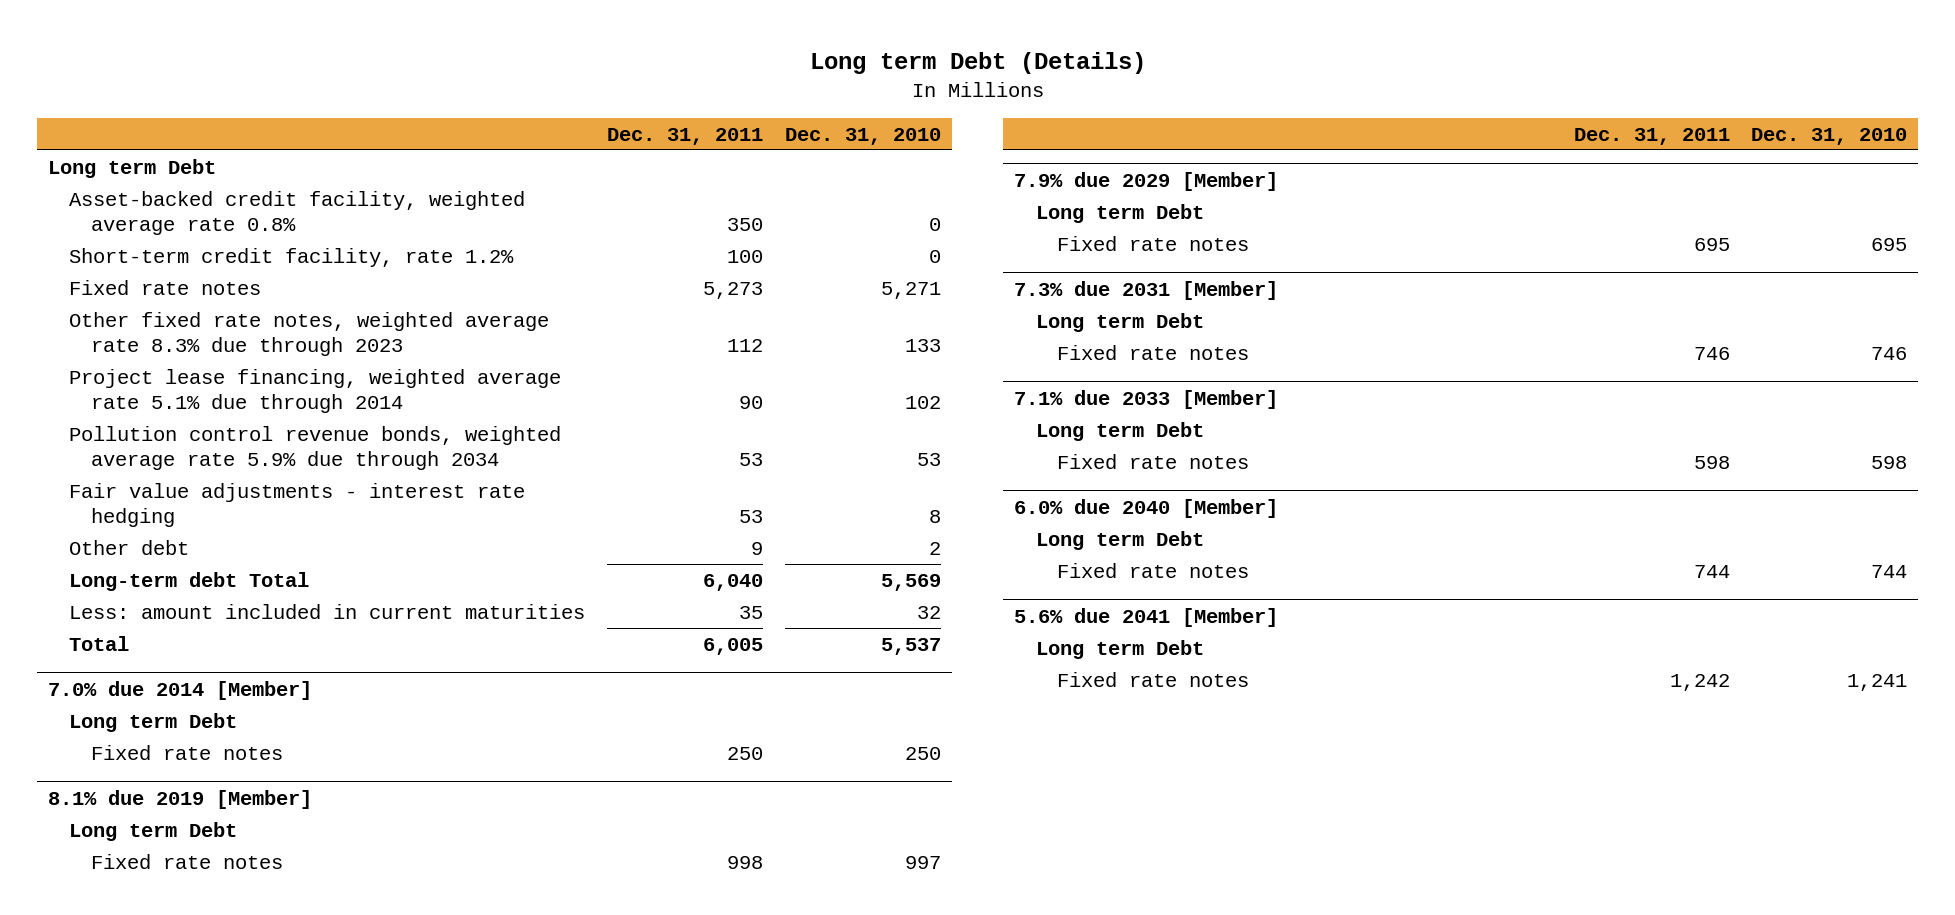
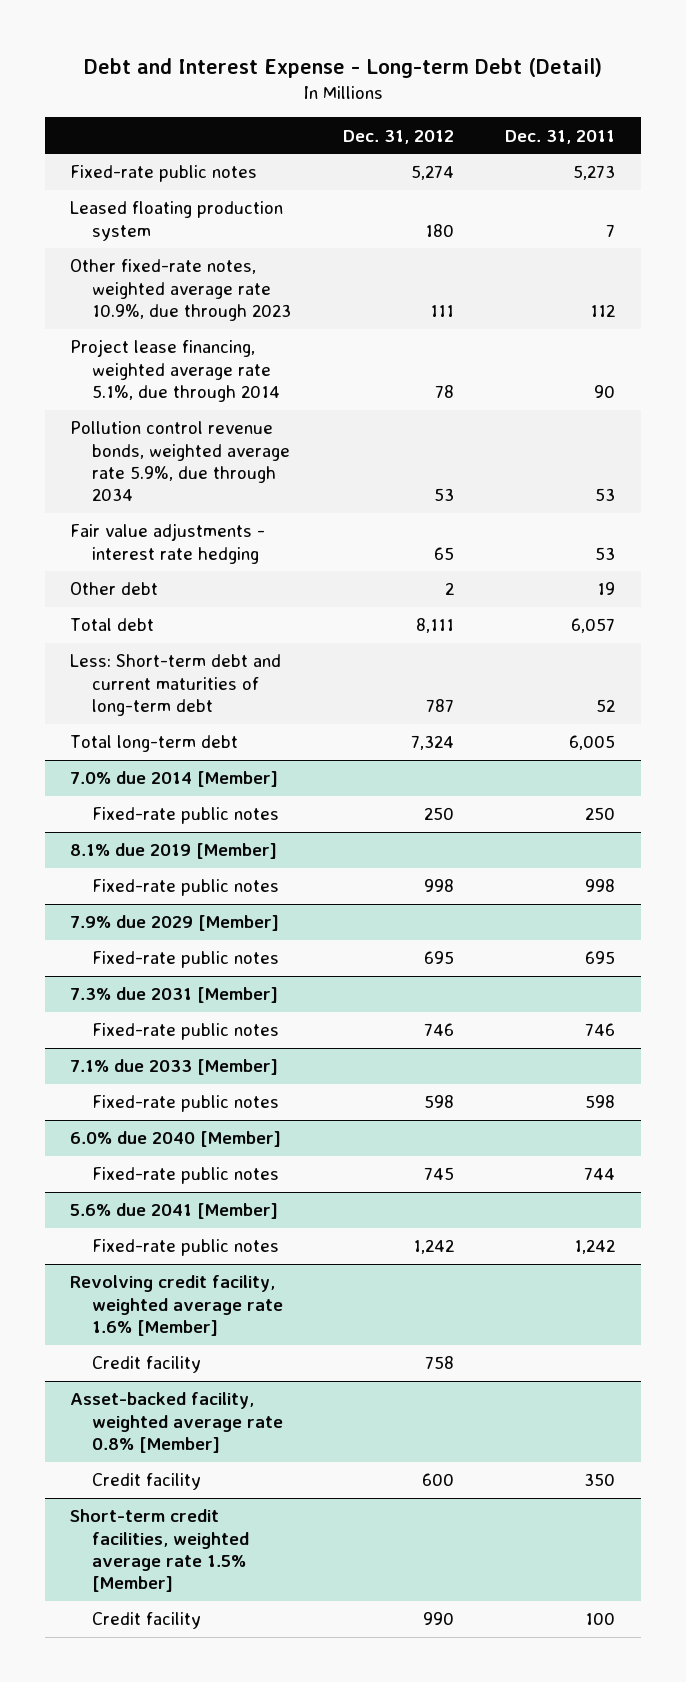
- Long term Debt (Details)
+ Debt and Interest Expense - Long-term Debt (Detail)
- | Dec. 31, 2011 | Dec. 31, 2010
+ | Dec. 31, 2012 | Dec. 31, 2011
- Long term Debt
- Asset-backed credit facility, weighted average rate 0.8% | 350 | 0
- Short-term credit facility, rate 1.2% | 100 | 0
- Fixed rate notes | 5,273 | 5,271
- Other fixed rate notes, weighted average rate 8.3% due through 2023 | 112 | 133
- Project lease financing, weighted average rate 5.1% due through 2014 | 90 | 102
- Pollution control revenue bonds, weighted average rate 5.9% due through 2034 | 53 | 53
+ Fixed-rate public notes | 5,274 | 5,273
+ Leased floating production system | 180 | 7
+ Other fixed-rate notes, weighted average rate 10.9%, due through 2023 | 111 | 112
+ Project lease financing, weighted average rate 5.1%, due through 2014 | 78 | 90
+ Pollution control revenue bonds, weighted average rate 5.9%, due through 2034 | 53 | 53
- Other debt | 9 | 2
- Long-term debt Total | 6,040 | 5,569
- Less: amount included in current maturities | 35 | 32
- Total | 6,005 | 5,537
+ Other debt | 2 | 19
+ Total debt | 8,111 | 6,057
+ Less: Short-term debt and current maturities of long-term debt | 787 | 52
+ Total long-term debt | 7,324 | 6,005
@ 7.0% due 2014 [Member]
- Long term Debt
- Fixed rate notes | 250 | 250
+ Fixed-rate public notes | 250 | 250
@ 8.1% due 2019 [Member]
- Long term Debt
- Fixed rate notes | 998 | 997
+ Fixed-rate public notes | 998 | 998
@ 7.9% due 2029 [Member]
- Long term Debt
- Fixed rate notes | 695 | 695
+ Fixed-rate public notes | 695 | 695
@ 7.3% due 2031 [Member]
- Long term Debt
- Fixed rate notes | 746 | 746
+ Fixed-rate public notes | 746 | 746
@ 7.1% due 2033 [Member]
- Long term Debt
- Fixed rate notes | 598 | 598
+ Fixed-rate public notes | 598 | 598
@ 6.0% due 2040 [Member]
- Long term Debt
- Fixed rate notes | 744 | 744
+ Fixed-rate public notes | 745 | 744
@ 5.6% due 2041 [Member]
- Long term Debt
- Fixed rate notes | 1,242 | 1,241
+ Fixed-rate public notes | 1,242 | 1,242
+ Revolving credit facility, weighted average rate 1.6% [Member]
+ Credit facility | 758 |
+ Asset-backed facility, weighted average rate 0.8% [Member]
+ Credit facility | 600 | 350
+ Short-term credit facilities, weighted average rate 1.5% [Member]
+ Credit facility | 990 | 100

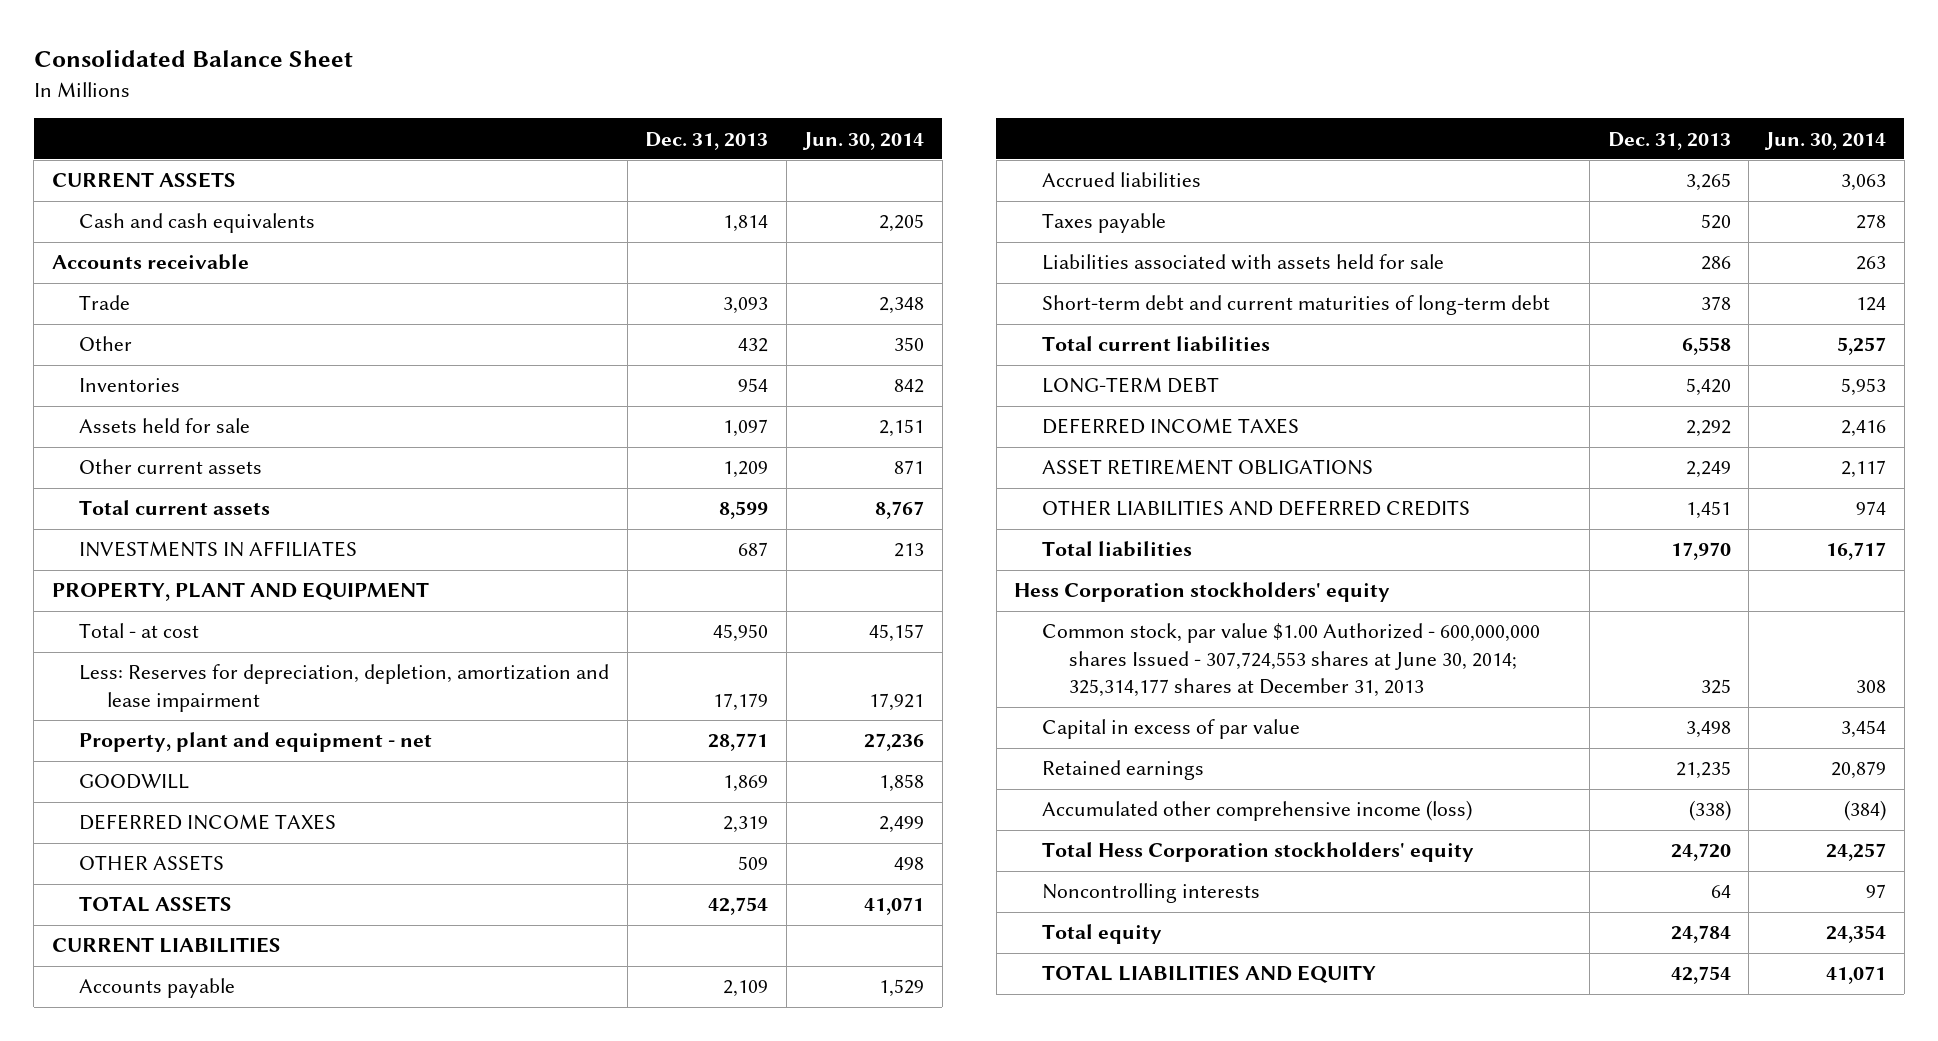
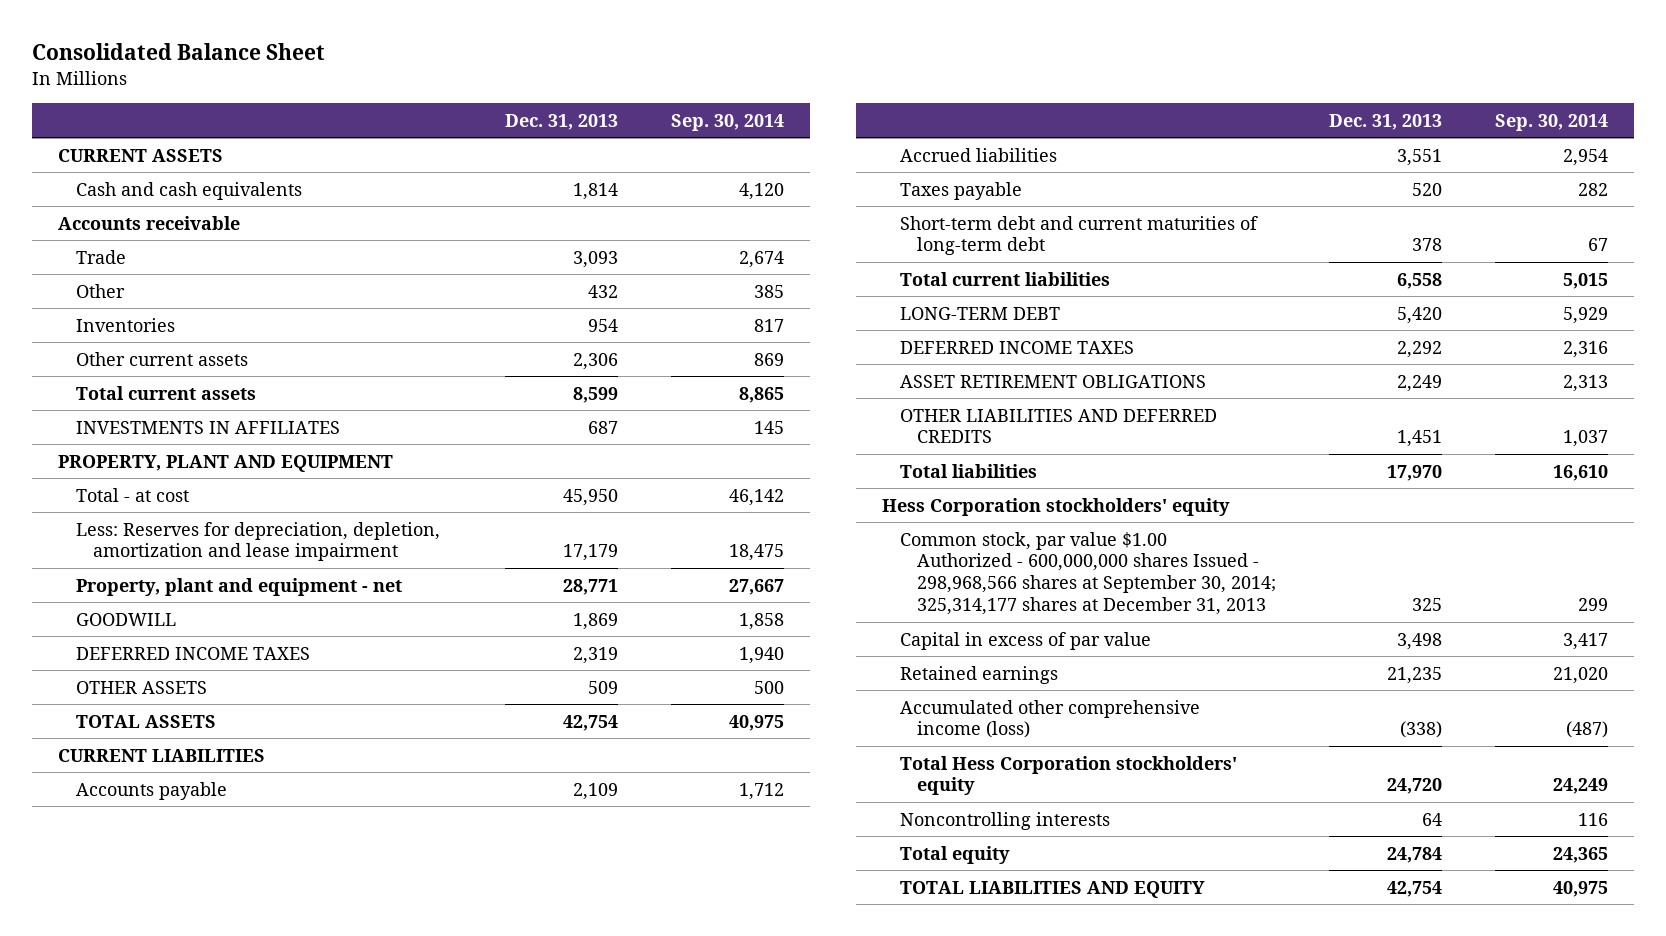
- | Dec. 31, 2013 | Jun. 30, 2014
+ | Dec. 31, 2013 | Sep. 30, 2014
- Assets held for sale | 1,097 | 2,151
- Other current assets | 1,209 | 871
+ Other current assets | 2,306 | 869
- Accrued liabilities | 3,265 | 3,063
+ Accrued liabilities | 3,551 | 2,954
- Liabilities associated with assets held for sale | 286 | 263
- Common stock, par value $1.00 Authorized - 600,000,000 shares Issued - 307,724,553 shares at June 30, 2014; 325,314,177 shares at December 31, 2013 | 325 | 308
+ Common stock, par value $1.00 Authorized - 600,000,000 shares Issued - 298,968,566 shares at September 30, 2014; 325,314,177 shares at December 31, 2013 | 325 | 299

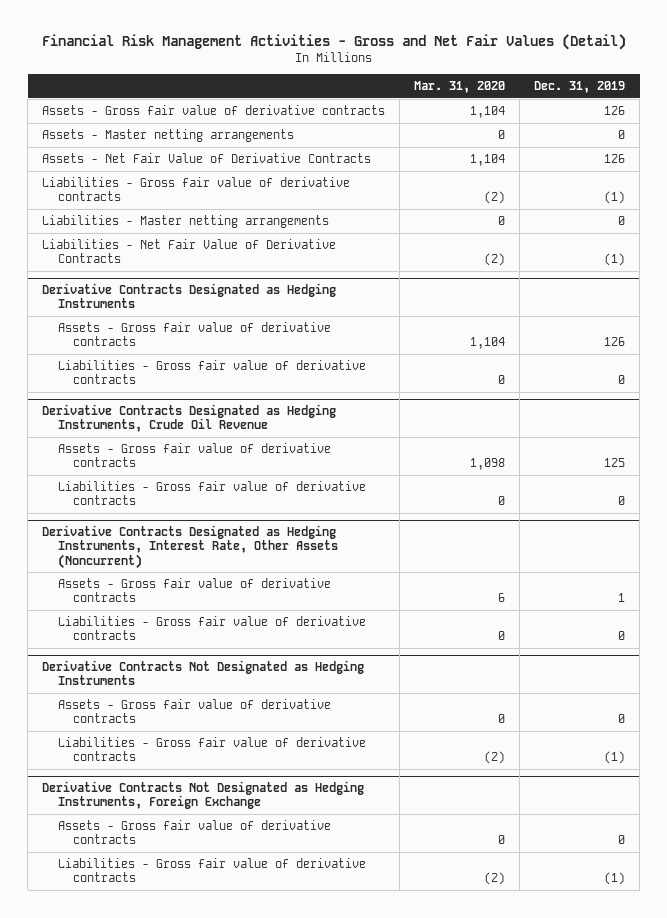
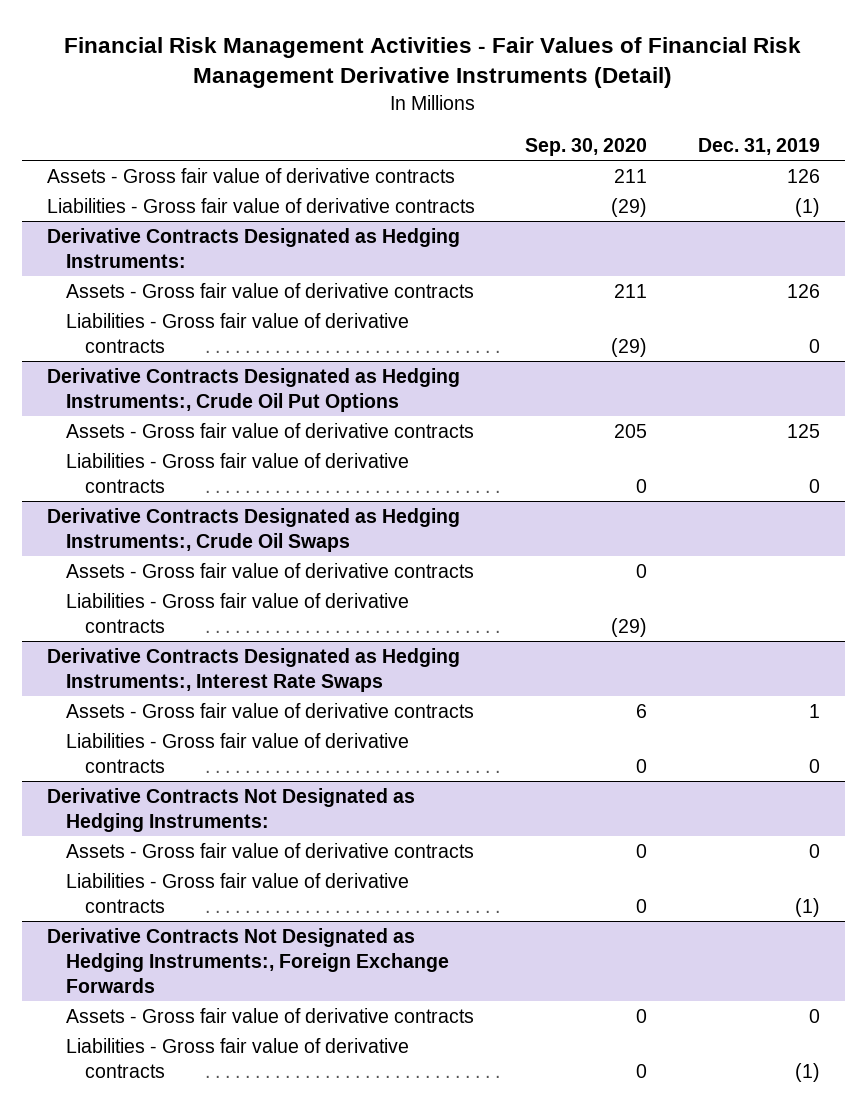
- Financial Risk Management Activities - Gross and Net Fair Values (Detail)
+ Financial Risk Management Activities - Fair Values of Financial Risk Management Derivative Instruments (Detail)
- | Mar. 31, 2020 | Dec. 31, 2019
+ | Sep. 30, 2020 | Dec. 31, 2019
- Assets - Master netting arrangements | 0 | 0
- Assets - Net Fair Value of Derivative Contracts | 1,104 | 126
- Liabilities - Master netting arrangements | 0 | 0
- Liabilities - Net Fair Value of Derivative Contracts | (2) | (1)
- Derivative Contracts Designated as Hedging Instruments
+ Derivative Contracts Designated as Hedging Instruments:
- Derivative Contracts Designated as Hedging Instruments, Crude Oil Revenue
+ Derivative Contracts Designated as Hedging Instruments:, Crude Oil Put Options
- Derivative Contracts Designated as Hedging Instruments, Interest Rate, Other Assets (Noncurrent)
+ Derivative Contracts Designated as Hedging Instruments:, Crude Oil Swaps
+ Assets - Gross fair value of derivative contracts | 0 |
+ Liabilities - Gross fair value of derivative contracts | (29) |
+ Derivative Contracts Designated as Hedging Instruments:, Interest Rate Swaps
- Derivative Contracts Not Designated as Hedging Instruments
+ Derivative Contracts Not Designated as Hedging Instruments:
- Derivative Contracts Not Designated as Hedging Instruments, Foreign Exchange
+ Derivative Contracts Not Designated as Hedging Instruments:, Foreign Exchange Forwards

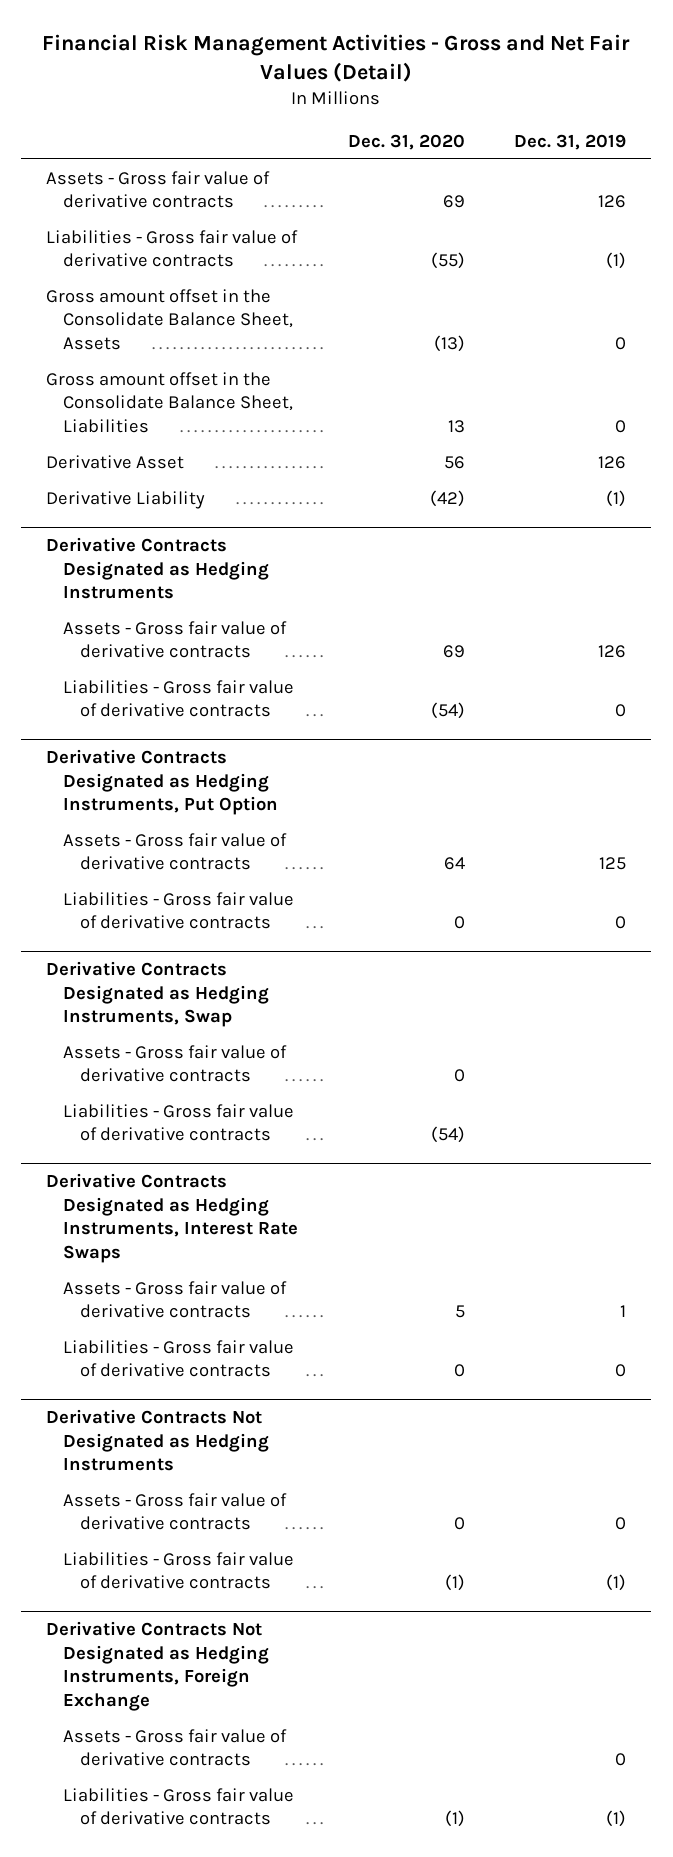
- Financial Risk Management Activities - Fair Values of Financial Risk Management Derivative Instruments (Detail)
+ Financial Risk Management Activities - Gross and Net Fair Values (Detail)
- | Sep. 30, 2020 | Dec. 31, 2019
+ | Dec. 31, 2020 | Dec. 31, 2019
- Derivative Contracts Designated as Hedging Instruments:
+ Gross amount offset in the Consolidate Balance Sheet, Assets | (13) | 0
+ Gross amount offset in the Consolidate Balance Sheet, Liabilities | 13 | 0
+ Derivative Asset | 56 | 126
+ Derivative Liability | (42) | (1)
+ Derivative Contracts Designated as Hedging Instruments
- Derivative Contracts Designated as Hedging Instruments:, Crude Oil Put Options
+ Derivative Contracts Designated as Hedging Instruments, Put Option
- Derivative Contracts Designated as Hedging Instruments:, Crude Oil Swaps
+ Derivative Contracts Designated as Hedging Instruments, Swap
- Derivative Contracts Designated as Hedging Instruments:, Interest Rate Swaps
+ Derivative Contracts Designated as Hedging Instruments, Interest Rate Swaps
- Derivative Contracts Not Designated as Hedging Instruments:
+ Derivative Contracts Not Designated as Hedging Instruments
- Derivative Contracts Not Designated as Hedging Instruments:, Foreign Exchange Forwards
+ Derivative Contracts Not Designated as Hedging Instruments, Foreign Exchange

